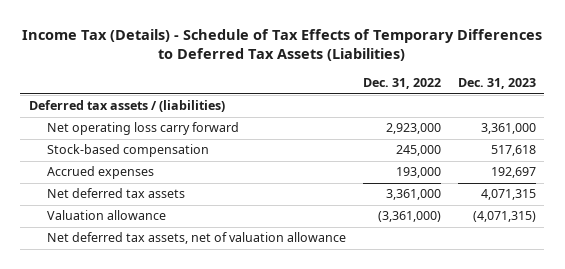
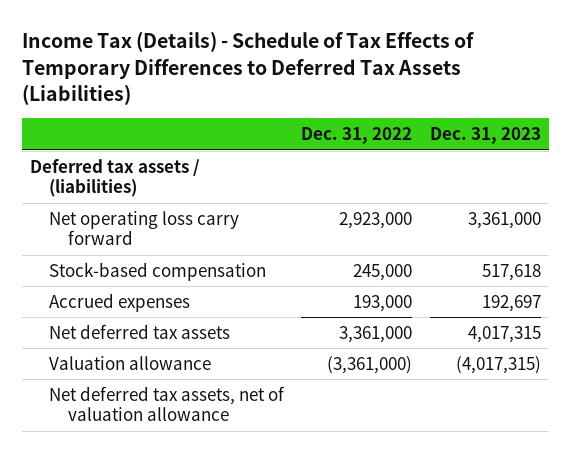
- Net deferred tax assets | 3,361,000 | 4,071,315
- Valuation allowance | (3,361,000) | (4,071,315)
+ Net deferred tax assets | 3,361,000 | 4,017,315
+ Valuation allowance | (3,361,000) | (4,017,315)

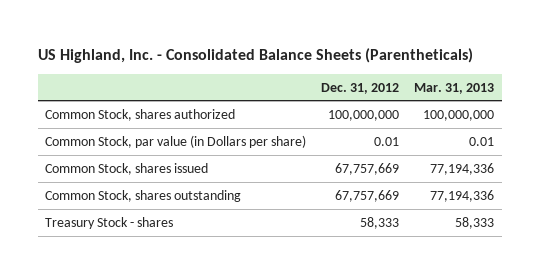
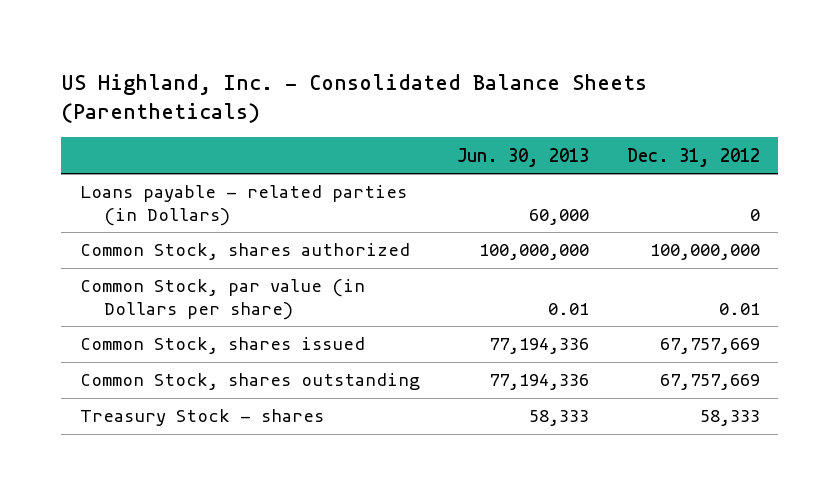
- | Dec. 31, 2012 | Mar. 31, 2013
+ | Jun. 30, 2013 | Dec. 31, 2012
+ Loans payable - related parties (in Dollars) | 60,000 | 0

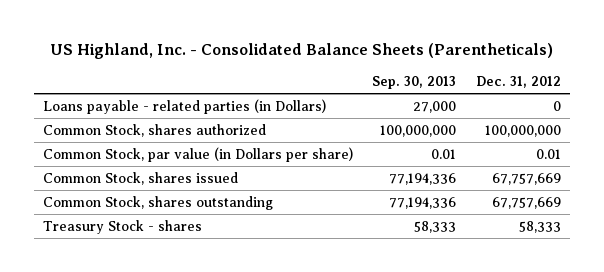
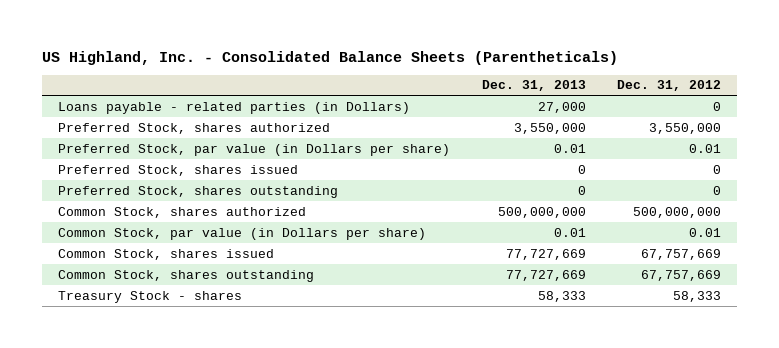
- | Sep. 30, 2013 | Dec. 31, 2012
+ | Dec. 31, 2013 | Dec. 31, 2012
- Common Stock, shares authorized | 100,000,000 | 100,000,000
+ Preferred Stock, shares authorized | 3,550,000 | 3,550,000
+ Preferred Stock, par value (in Dollars per share) | 0.01 | 0.01
+ Preferred Stock, shares issued | 0 | 0
+ Preferred Stock, shares outstanding | 0 | 0
+ Common Stock, shares authorized | 500,000,000 | 500,000,000

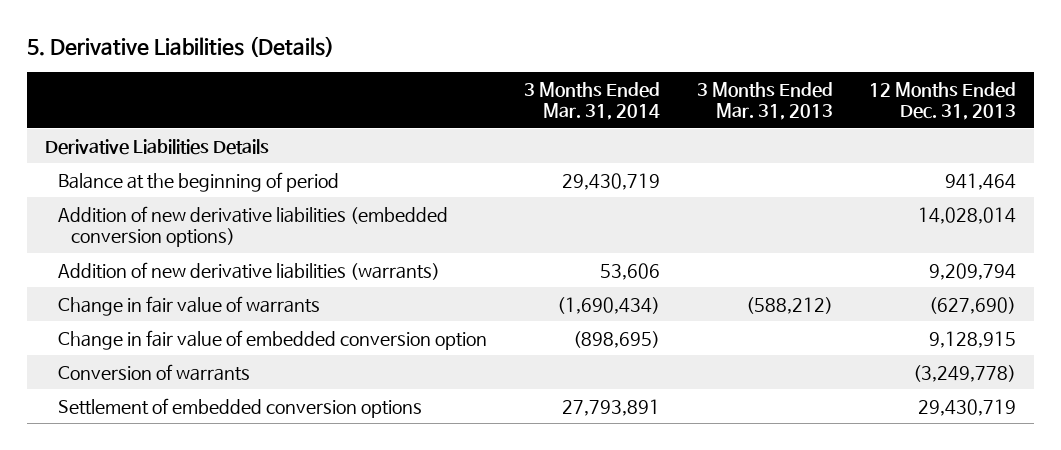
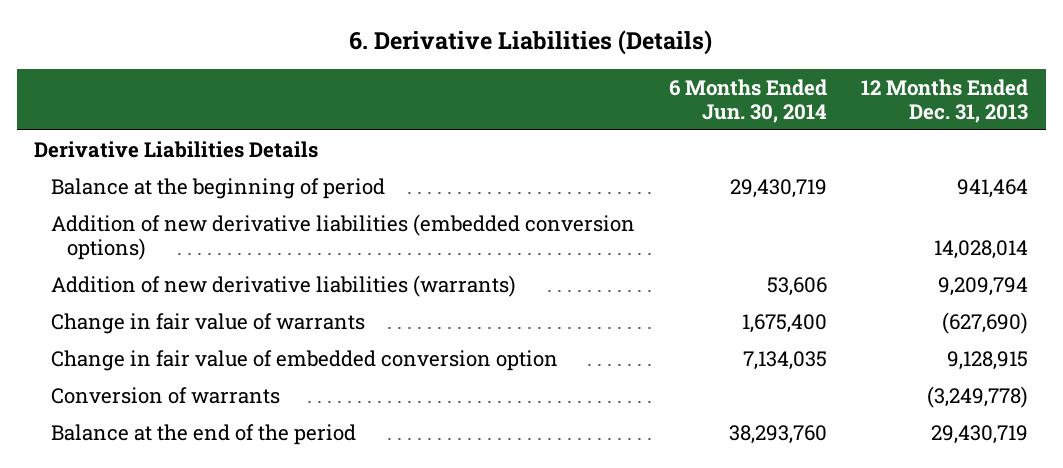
- 5. Derivative Liabilities (Details)
+ 6. Derivative Liabilities (Details)
- | 3 Months Ended Mar. 31, 2014 | 3 Months Ended Mar. 31, 2013 | 12 Months Ended Dec. 31, 2013
+ | 6 Months Ended Jun. 30, 2014 | 12 Months Ended Dec. 31, 2013
- Settlement of embedded conversion options | 27,793,891 | | 29,430,719
+ Balance at the end of the period | 38,293,760 | 29,430,719

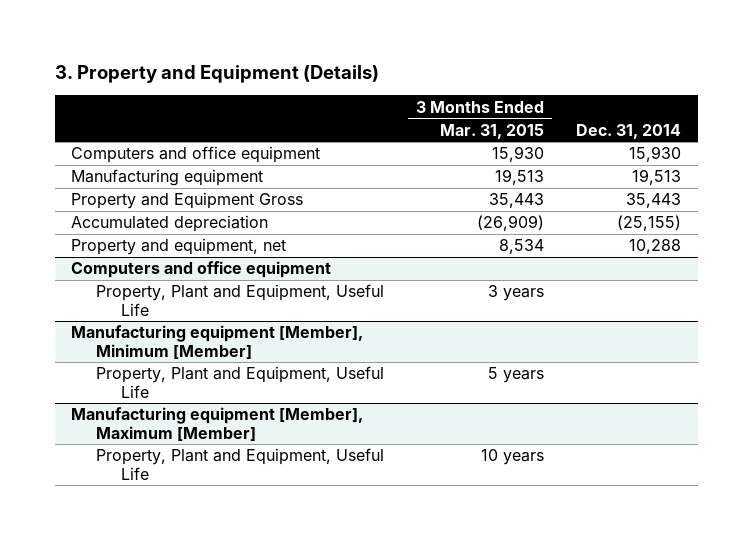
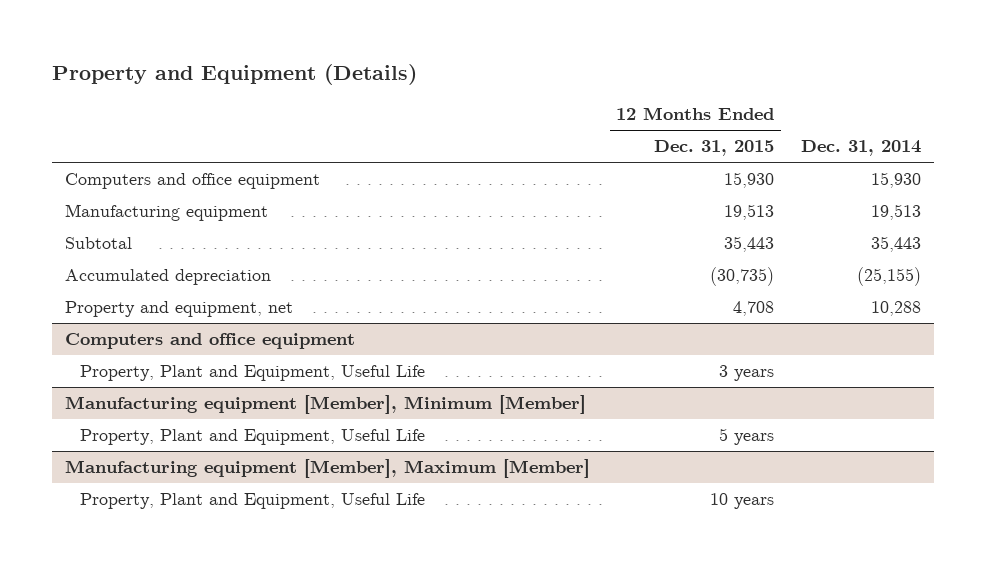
- 3. Property and Equipment (Details)
+ Property and Equipment (Details)
- | 3 Months Ended Mar. 31, 2015 | Dec. 31, 2014
+ | 12 Months Ended Dec. 31, 2015 | Dec. 31, 2014
- Property and Equipment Gross | 35,443 | 35,443
+ Subtotal | 35,443 | 35,443

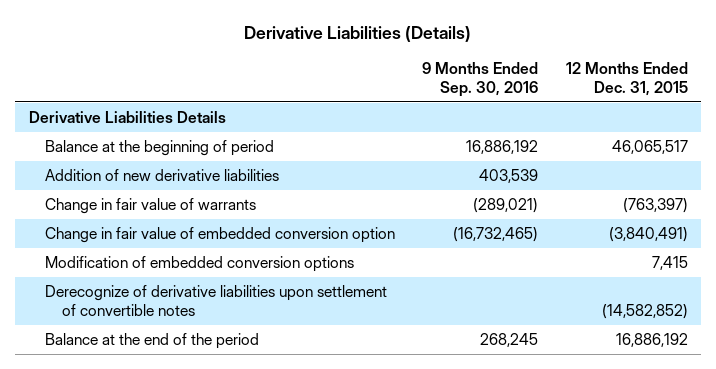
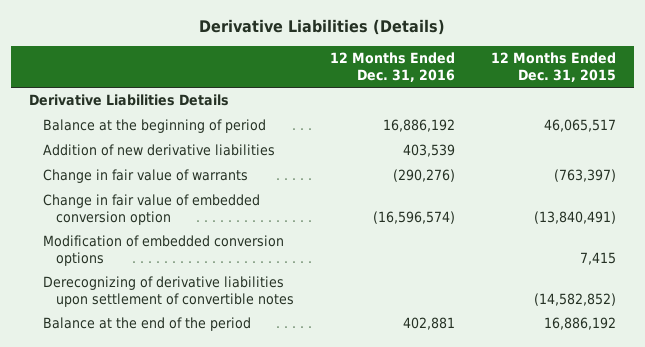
- | 9 Months Ended Sep. 30, 2016 | 12 Months Ended Dec. 31, 2015
+ | 12 Months Ended Dec. 31, 2016 | 12 Months Ended Dec. 31, 2015
- Change in fair value of embedded conversion option | (16,732,465) | (3,840,491)
+ Change in fair value of embedded conversion option | (16,596,574) | (13,840,491)
- Derecognize of derivative liabilities upon settlement of convertible notes | | (14,582,852)
+ Derecognizing of derivative liabilities upon settlement of convertible notes | | (14,582,852)

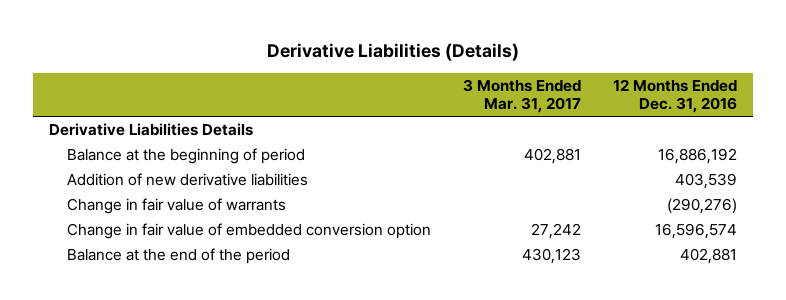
- | 12 Months Ended Dec. 31, 2016 | 12 Months Ended Dec. 31, 2015
+ | 3 Months Ended Mar. 31, 2017 | 12 Months Ended Dec. 31, 2016
- Change in fair value of embedded conversion option | (16,596,574) | (13,840,491)
- Modification of embedded conversion options | | 7,415
- Derecognizing of derivative liabilities upon settlement of convertible notes | | (14,582,852)
+ Change in fair value of embedded conversion option | 27,242 | 16,596,574

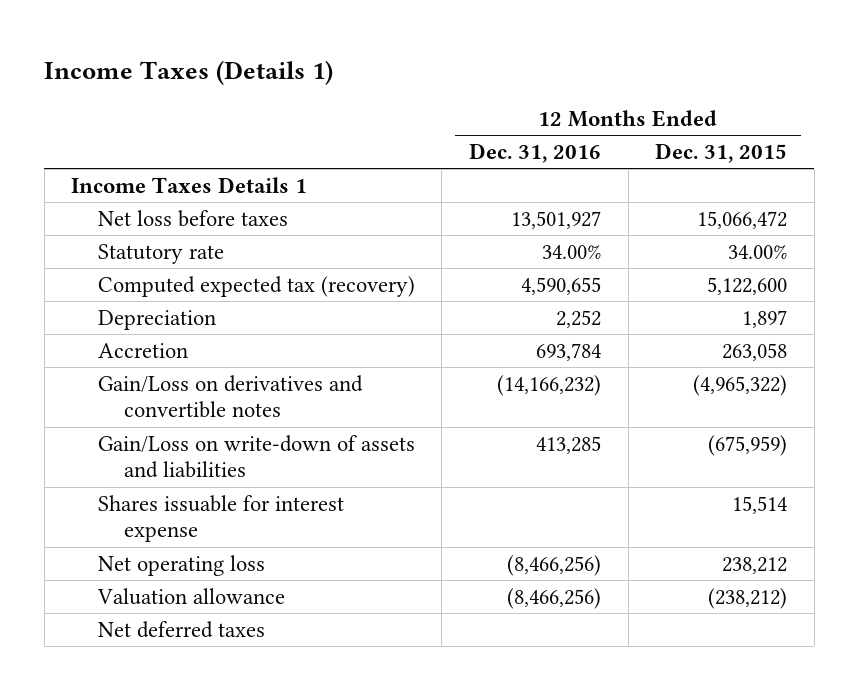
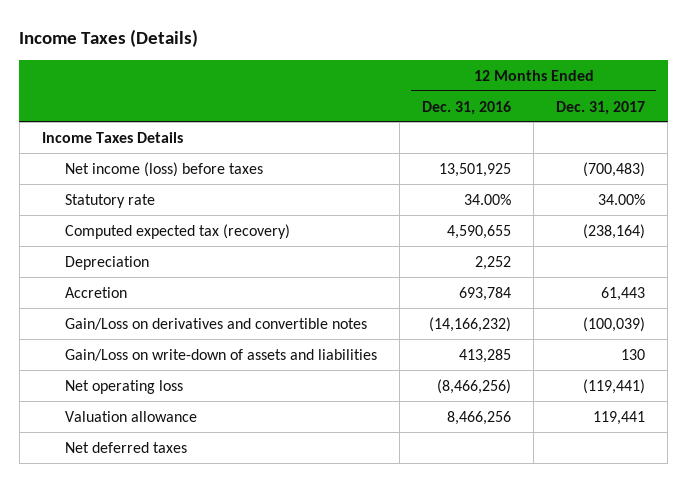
- Income Taxes (Details 1)
+ Income Taxes (Details)
- | 12 Months Ended Dec. 31, 2016 | 12 Months Ended Dec. 31, 2015
+ | 12 Months Ended Dec. 31, 2016 | 12 Months Ended Dec. 31, 2017
- Income Taxes Details 1
- Net loss before taxes | 13,501,927 | 15,066,472
+ Income Taxes Details
+ Net income (loss) before taxes | 13,501,925 | (700,483)
- Shares issuable for interest expense | | 15,514
- Valuation allowance | (8,466,256) | (238,212)
+ Valuation allowance | 8,466,256 | 119,441

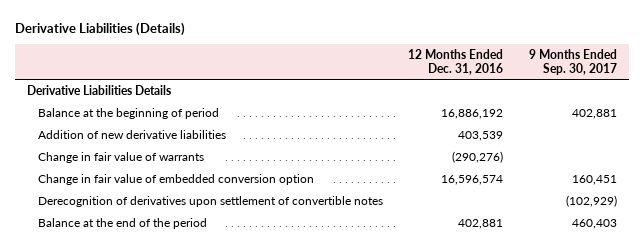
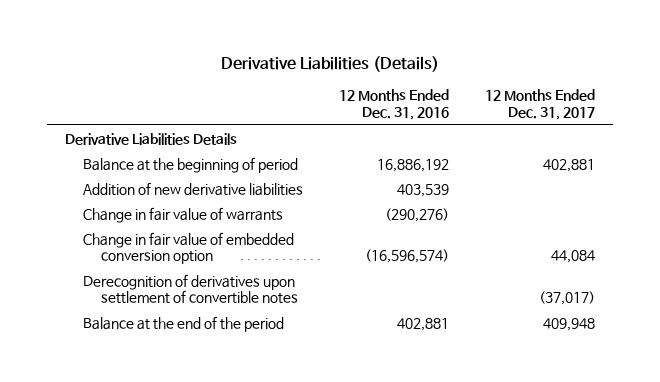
- | 12 Months Ended Dec. 31, 2016 | 9 Months Ended Sep. 30, 2017
+ | 12 Months Ended Dec. 31, 2016 | 12 Months Ended Dec. 31, 2017
- Change in fair value of embedded conversion option | 16,596,574 | 160,451
+ Change in fair value of embedded conversion option | (16,596,574) | 44,084

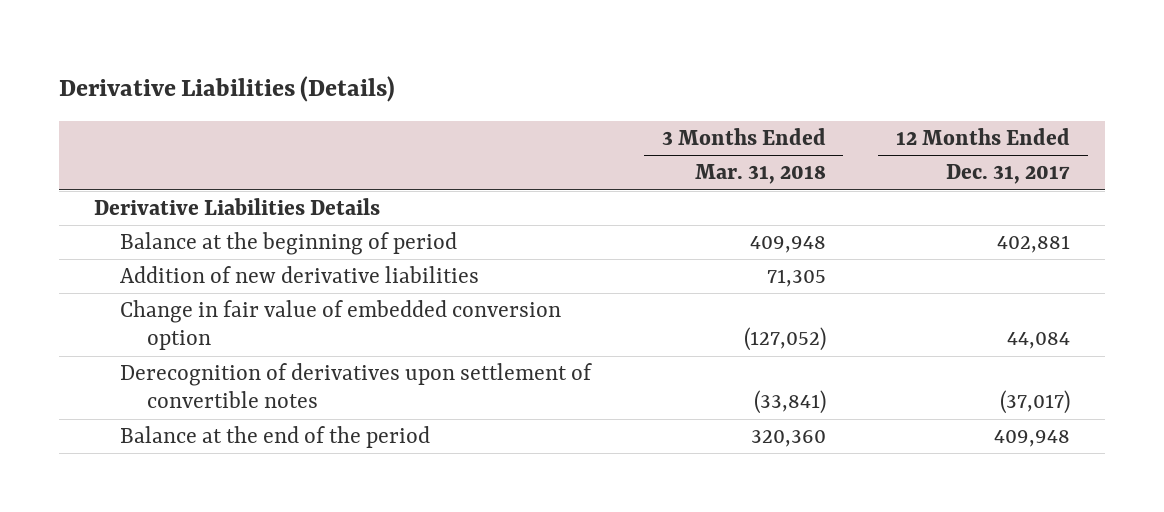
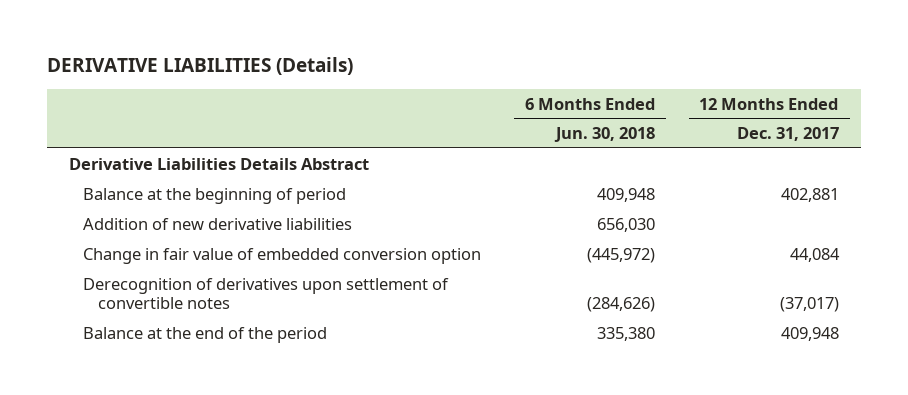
- Derivative Liabilities (Details)
+ DERIVATIVE LIABILITIES (Details)
- | 3 Months Ended Mar. 31, 2018 | 12 Months Ended Dec. 31, 2017
+ | 6 Months Ended Jun. 30, 2018 | 12 Months Ended Dec. 31, 2017
- Derivative Liabilities Details
+ Derivative Liabilities Details Abstract

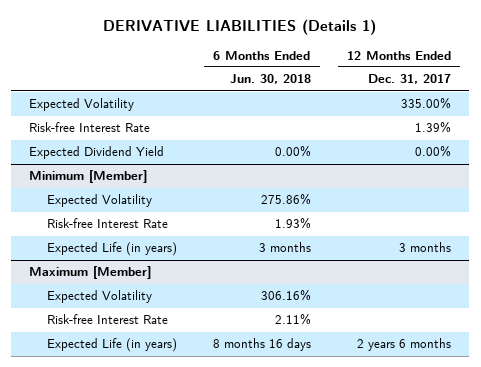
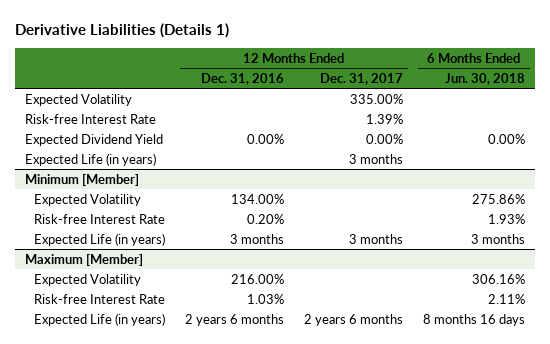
- DERIVATIVE LIABILITIES (Details 1)
+ Derivative Liabilities (Details 1)
- | 6 Months Ended Jun. 30, 2018 | 12 Months Ended Dec. 31, 2017
+ | 12 Months Ended Dec. 31, 2016 | 12 Months Ended Dec. 31, 2017 | 6 Months Ended Jun. 30, 2018
+ Expected Life (in years) | | 3 months |

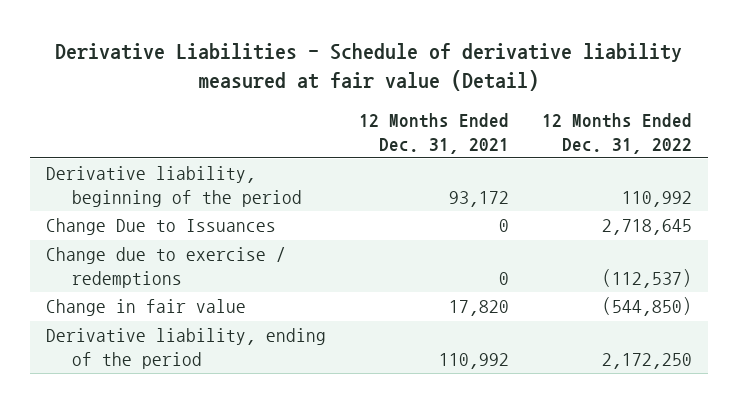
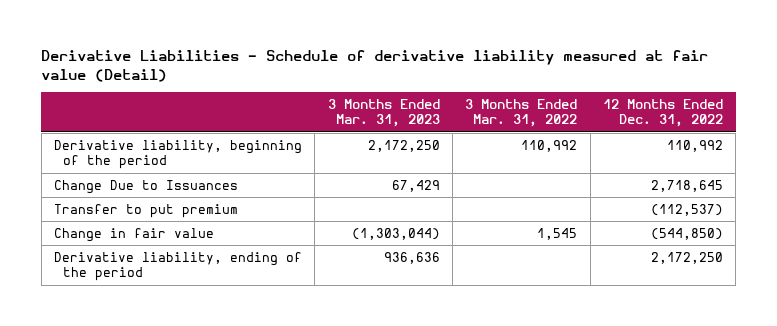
- | 12 Months Ended Dec. 31, 2021 | 12 Months Ended Dec. 31, 2022
+ | 3 Months Ended Mar. 31, 2023 | 3 Months Ended Mar. 31, 2022 | 12 Months Ended Dec. 31, 2022
- Change due to exercise / redemptions | 0 | (112,537)
+ Transfer to put premium | | | (112,537)

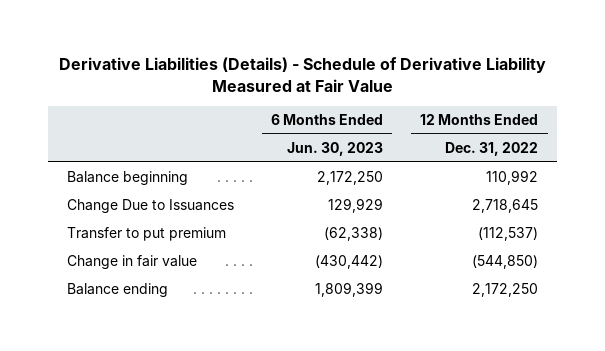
- Derivative Liabilities - Schedule of derivative liability measured at fair value (Detail)
+ Derivative Liabilities (Details) - Schedule of Derivative Liability Measured at Fair Value
- | 3 Months Ended Mar. 31, 2023 | 3 Months Ended Mar. 31, 2022 | 12 Months Ended Dec. 31, 2022
+ | 6 Months Ended Jun. 30, 2023 | 12 Months Ended Dec. 31, 2022
- Derivative liability, beginning of the period | 2,172,250 | 110,992 | 110,992
+ Balance beginning | 2,172,250 | 110,992
- Derivative liability, ending of the period | 936,636 | | 2,172,250
+ Balance ending | 1,809,399 | 2,172,250

